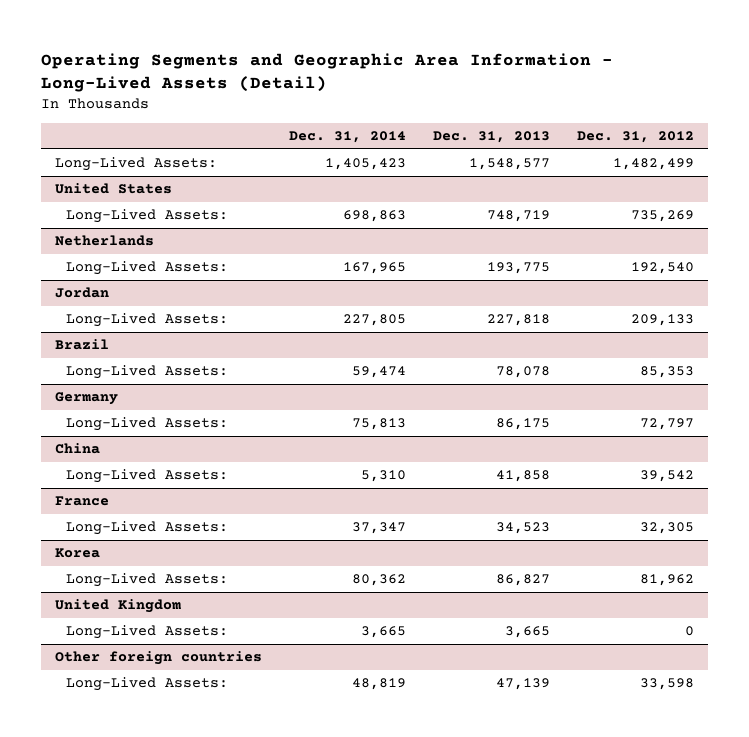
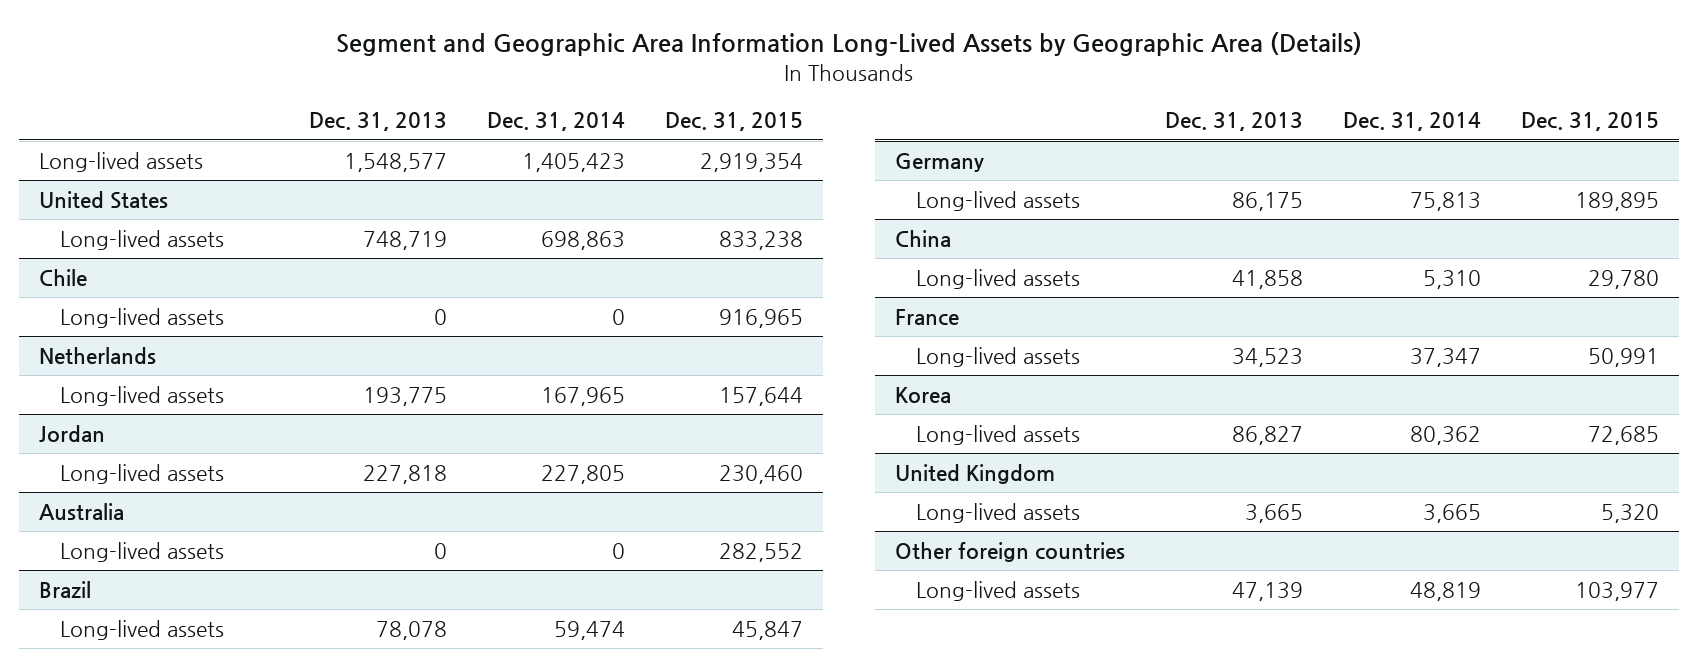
- Operating Segments and Geographic Area Information - Long-Lived Assets (Detail)
+ Segment and Geographic Area Information Long-Lived Assets by Geographic Area (Details)
- | Dec. 31, 2014 | Dec. 31, 2013 | Dec. 31, 2012
+ | Dec. 31, 2013 | Dec. 31, 2014 | Dec. 31, 2015
- Long-Lived Assets: | 1,405,423 | 1,548,577 | 1,482,499
+ Long-lived assets | 1,548,577 | 1,405,423 | 2,919,354
@ United States
- Long-Lived Assets: | 698,863 | 748,719 | 735,269
+ Long-lived assets | 748,719 | 698,863 | 833,238
+ Chile
+ Long-lived assets | 0 | 0 | 916,965
@ Netherlands
- Long-Lived Assets: | 167,965 | 193,775 | 192,540
+ Long-lived assets | 193,775 | 167,965 | 157,644
@ Jordan
- Long-Lived Assets: | 227,805 | 227,818 | 209,133
+ Long-lived assets | 227,818 | 227,805 | 230,460
+ Australia
+ Long-lived assets | 0 | 0 | 282,552
@ Brazil
- Long-Lived Assets: | 59,474 | 78,078 | 85,353
+ Long-lived assets | 78,078 | 59,474 | 45,847
@ Germany
- Long-Lived Assets: | 75,813 | 86,175 | 72,797
+ Long-lived assets | 86,175 | 75,813 | 189,895
@ China
- Long-Lived Assets: | 5,310 | 41,858 | 39,542
+ Long-lived assets | 41,858 | 5,310 | 29,780
@ France
- Long-Lived Assets: | 37,347 | 34,523 | 32,305
+ Long-lived assets | 34,523 | 37,347 | 50,991
@ Korea
- Long-Lived Assets: | 80,362 | 86,827 | 81,962
+ Long-lived assets | 86,827 | 80,362 | 72,685
@ United Kingdom
- Long-Lived Assets: | 3,665 | 3,665 | 0
+ Long-lived assets | 3,665 | 3,665 | 5,320
@ Other foreign countries
- Long-Lived Assets: | 48,819 | 47,139 | 33,598
+ Long-lived assets | 47,139 | 48,819 | 103,977

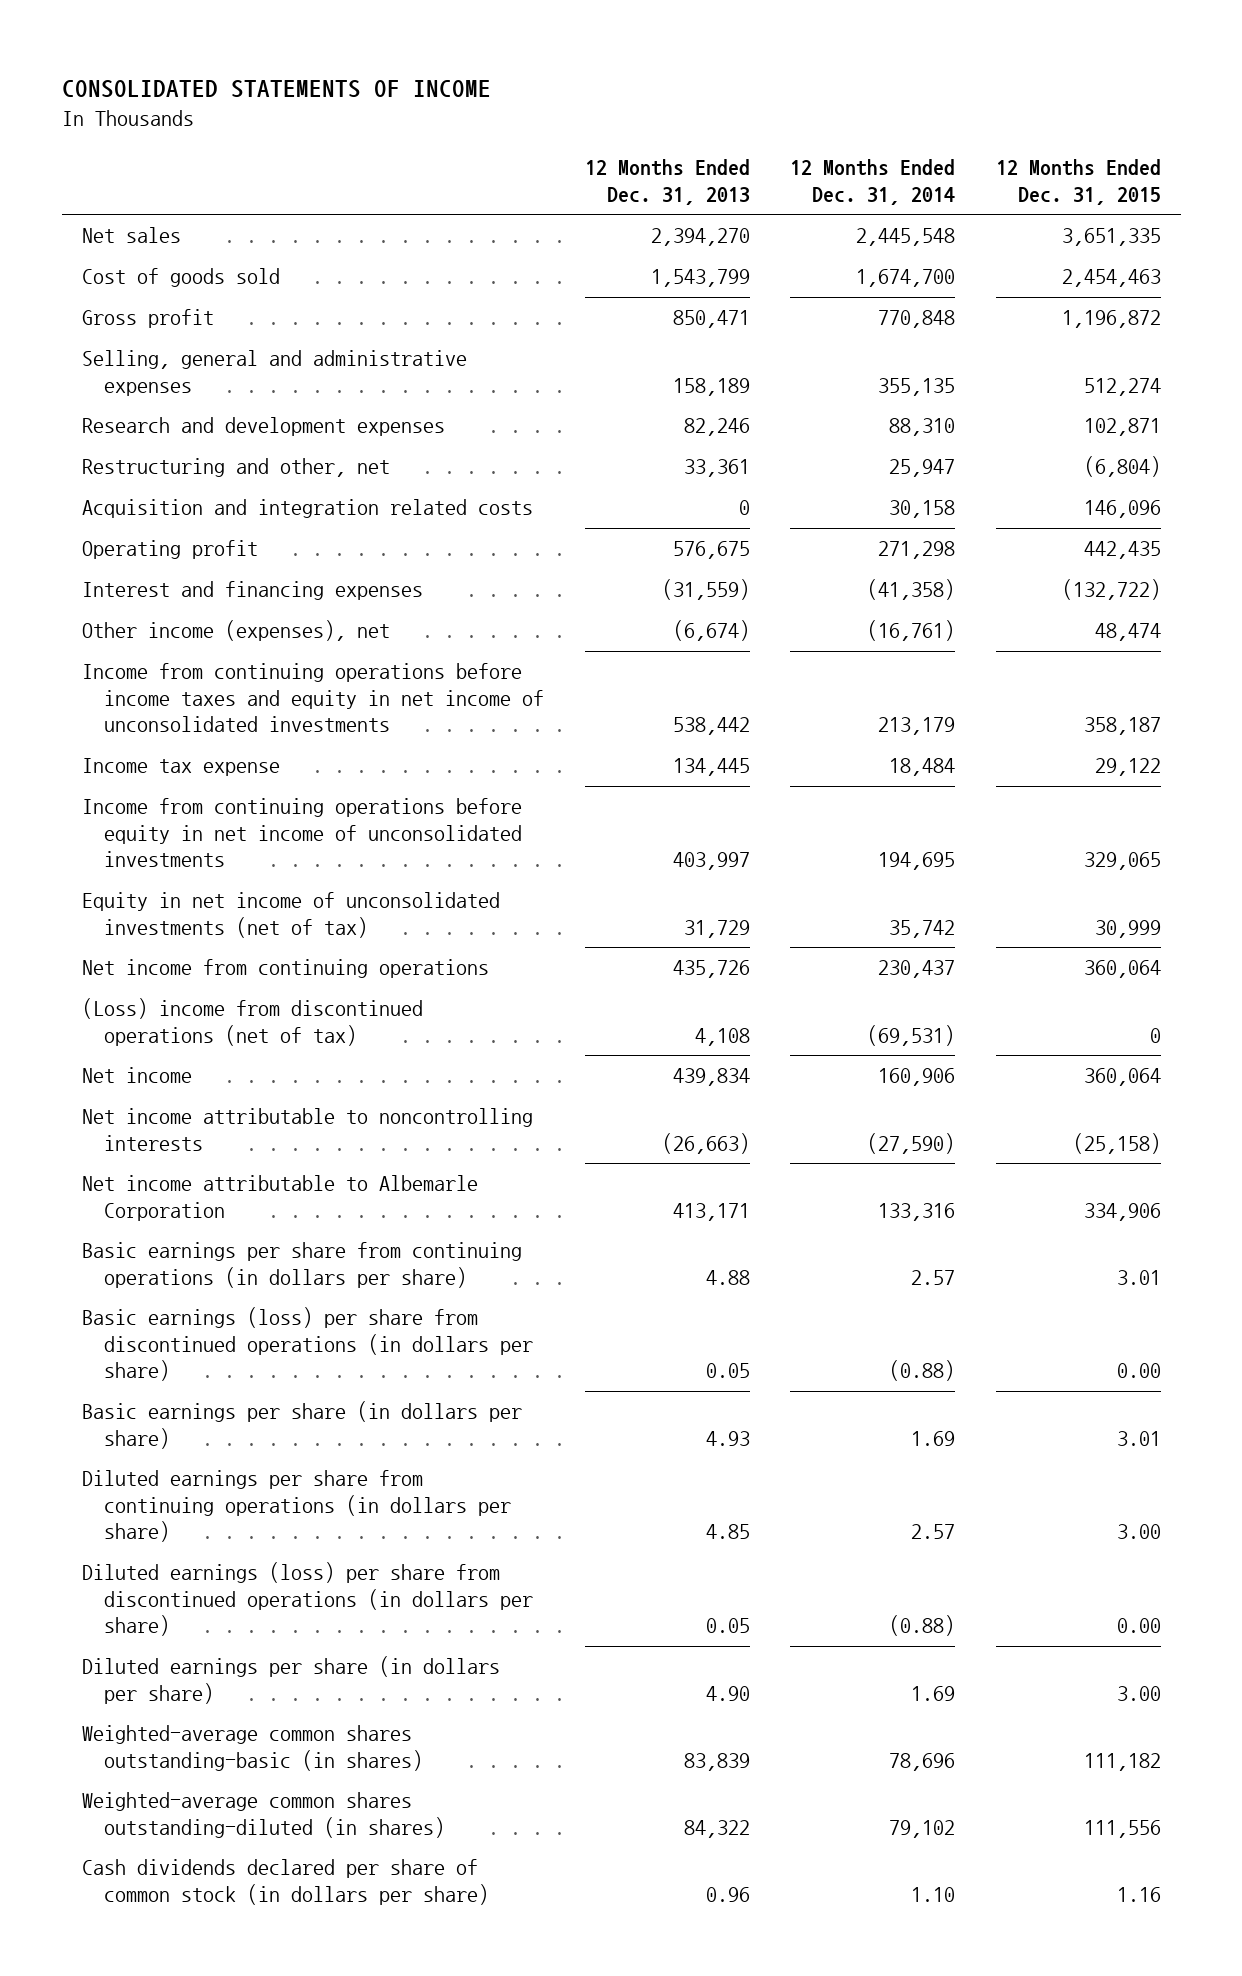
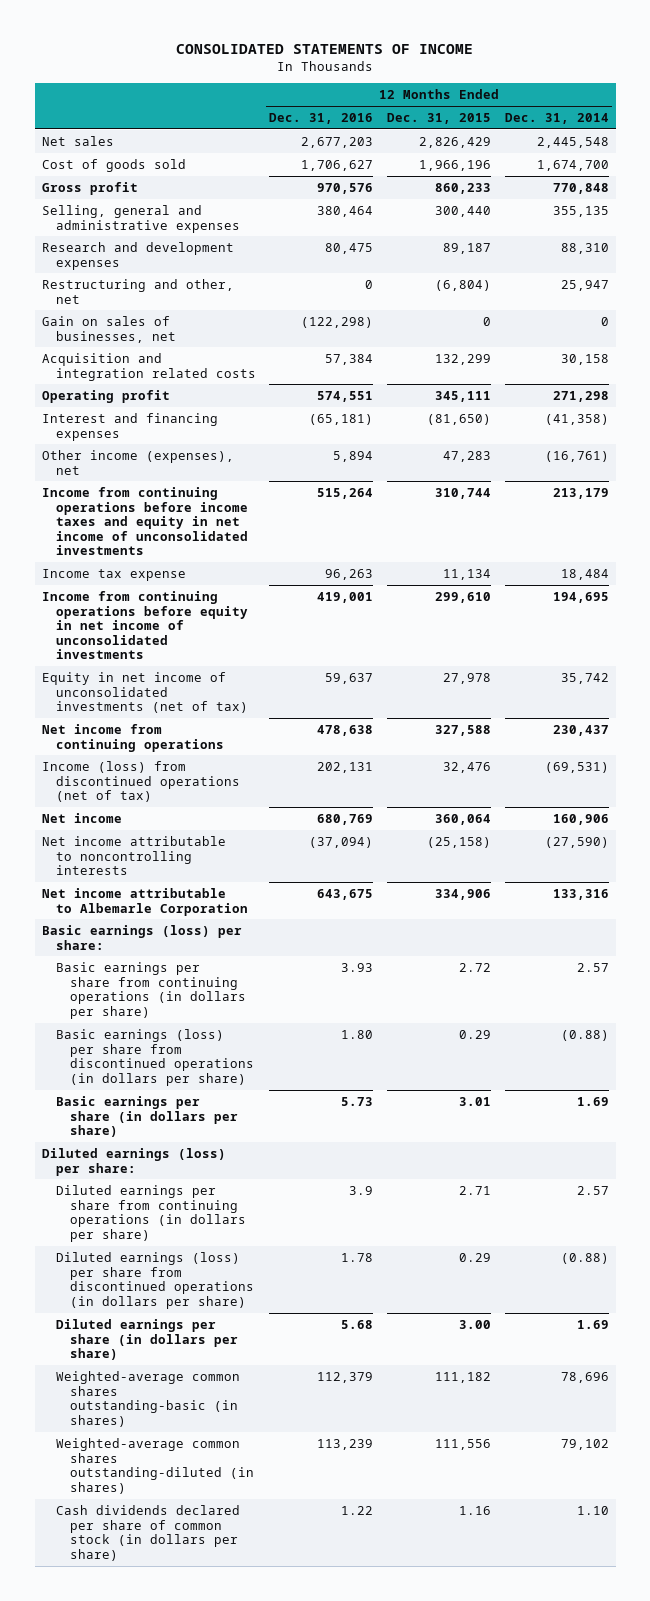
- | 12 Months Ended Dec. 31, 2013 | 12 Months Ended Dec. 31, 2014 | 12 Months Ended Dec. 31, 2015
+ | 12 Months Ended Dec. 31, 2016 | 12 Months Ended Dec. 31, 2015 | 12 Months Ended Dec. 31, 2014
- Net sales | 2,394,270 | 2,445,548 | 3,651,335
- Cost of goods sold | 1,543,799 | 1,674,700 | 2,454,463
- Gross profit | 850,471 | 770,848 | 1,196,872
- Selling, general and administrative expenses | 158,189 | 355,135 | 512,274
- Research and development expenses | 82,246 | 88,310 | 102,871
+ Net sales | 2,677,203 | 2,826,429 | 2,445,548
+ Cost of goods sold | 1,706,627 | 1,966,196 | 1,674,700
+ Gross profit | 970,576 | 860,233 | 770,848
+ Selling, general and administrative expenses | 380,464 | 300,440 | 355,135
+ Research and development expenses | 80,475 | 89,187 | 88,310
- Acquisition and integration related costs | 0 | 30,158 | 146,096
- Operating profit | 576,675 | 271,298 | 442,435
- Interest and financing expenses | (31,559) | (41,358) | (132,722)
- Other income (expenses), net | (6,674) | (16,761) | 48,474
- Income from continuing operations before income taxes and equity in net income of unconsolidated investments | 538,442 | 213,179 | 358,187
- Income tax expense | 134,445 | 18,484 | 29,122
- Income from continuing operations before equity in net income of unconsolidated investments | 403,997 | 194,695 | 329,065
- Equity in net income of unconsolidated investments (net of tax) | 31,729 | 35,742 | 30,999
- Net income from continuing operations | 435,726 | 230,437 | 360,064
- (Loss) income from discontinued operations (net of tax) | 4,108 | (69,531) | 0
+ Gain on sales of businesses, net | (122,298) | 0 | 0
+ Acquisition and integration related costs | 57,384 | 132,299 | 30,158
+ Operating profit | 574,551 | 345,111 | 271,298
+ Interest and financing expenses | (65,181) | (81,650) | (41,358)
+ Other income (expenses), net | 5,894 | 47,283 | (16,761)
+ Income from continuing operations before income taxes and equity in net income of unconsolidated investments | 515,264 | 310,744 | 213,179
+ Income tax expense | 96,263 | 11,134 | 18,484
+ Income from continuing operations before equity in net income of unconsolidated investments | 419,001 | 299,610 | 194,695
+ Equity in net income of unconsolidated investments (net of tax) | 59,637 | 27,978 | 35,742
+ Net income from continuing operations | 478,638 | 327,588 | 230,437
+ Income (loss) from discontinued operations (net of tax) | 202,131 | 32,476 | (69,531)
- Basic earnings per share from continuing operations (in dollars per share) | 4.88 | 2.57 | 3.01
- Basic earnings (loss) per share from discontinued operations (in dollars per share) | 0.05 | (0.88) | 0.00
+ Basic earnings (loss) per share:
+ Basic earnings per share from continuing operations (in dollars per share) | 3.93 | 2.72 | 2.57
+ Basic earnings (loss) per share from discontinued operations (in dollars per share) | 1.80 | 0.29 | (0.88)
- Diluted earnings per share from continuing operations (in dollars per share) | 4.85 | 2.57 | 3.00
- Diluted earnings (loss) per share from discontinued operations (in dollars per share) | 0.05 | (0.88) | 0.00
+ Diluted earnings (loss) per share:
+ Diluted earnings per share from continuing operations (in dollars per share) | 3.9 | 2.71 | 2.57
+ Diluted earnings (loss) per share from discontinued operations (in dollars per share) | 1.78 | 0.29 | (0.88)

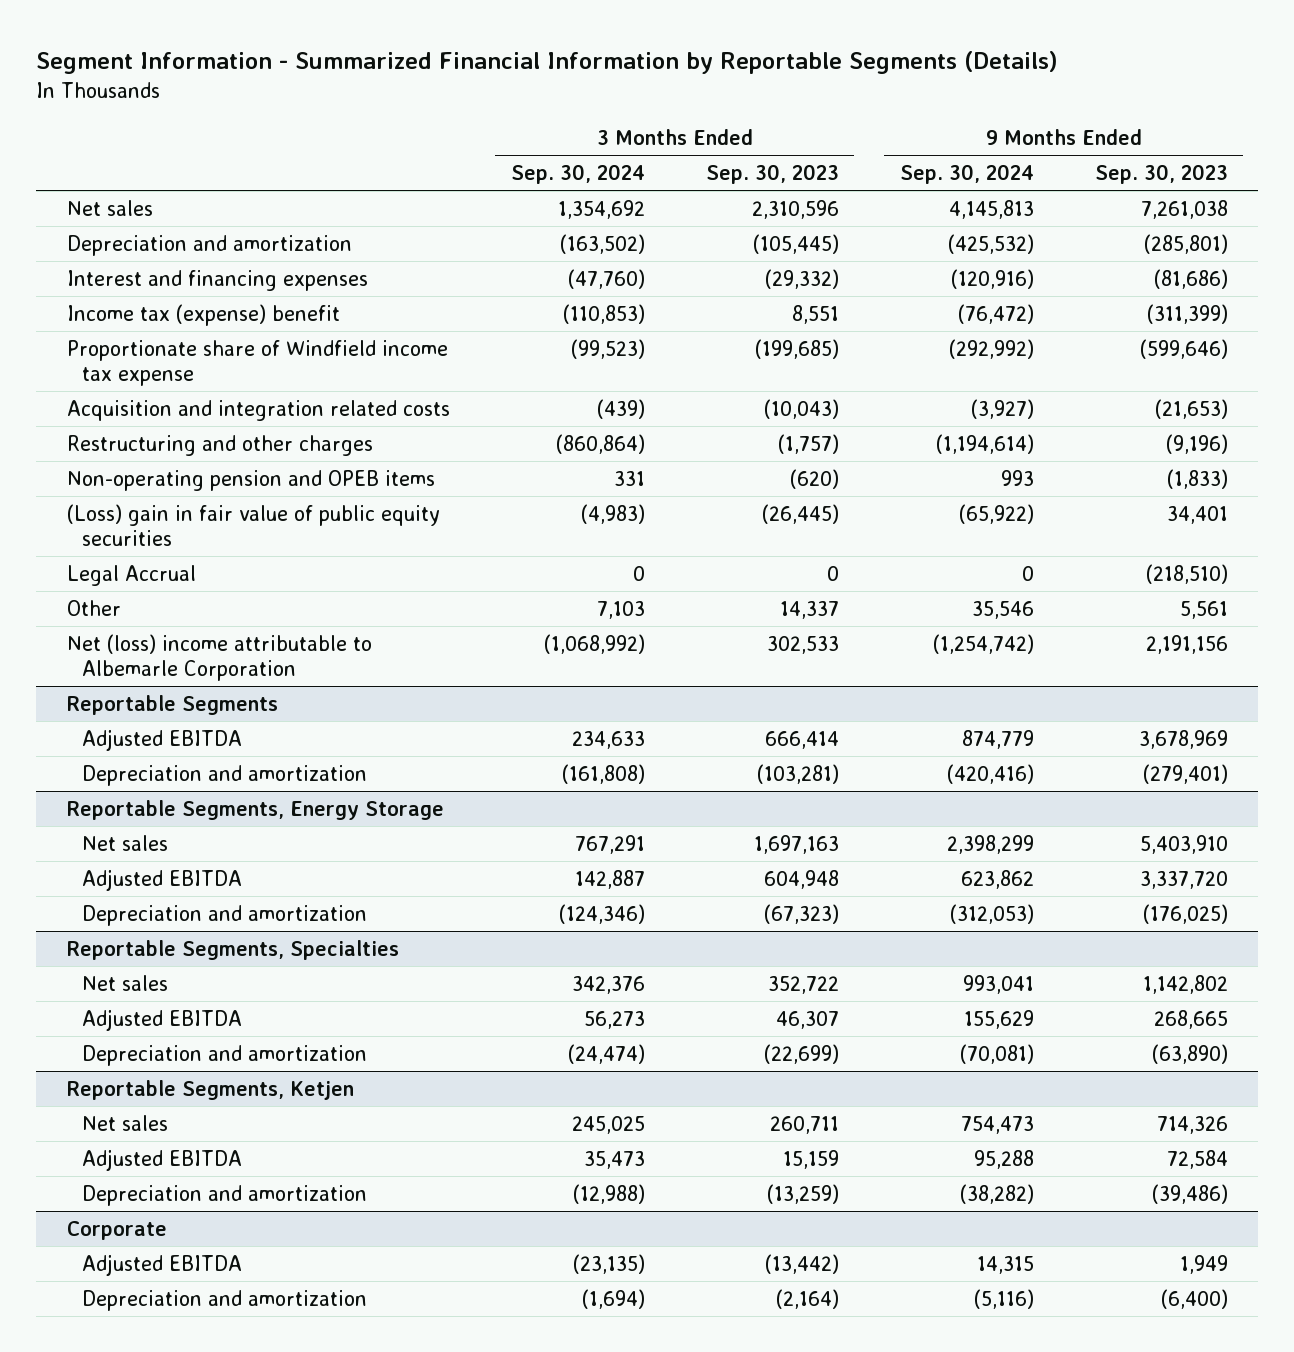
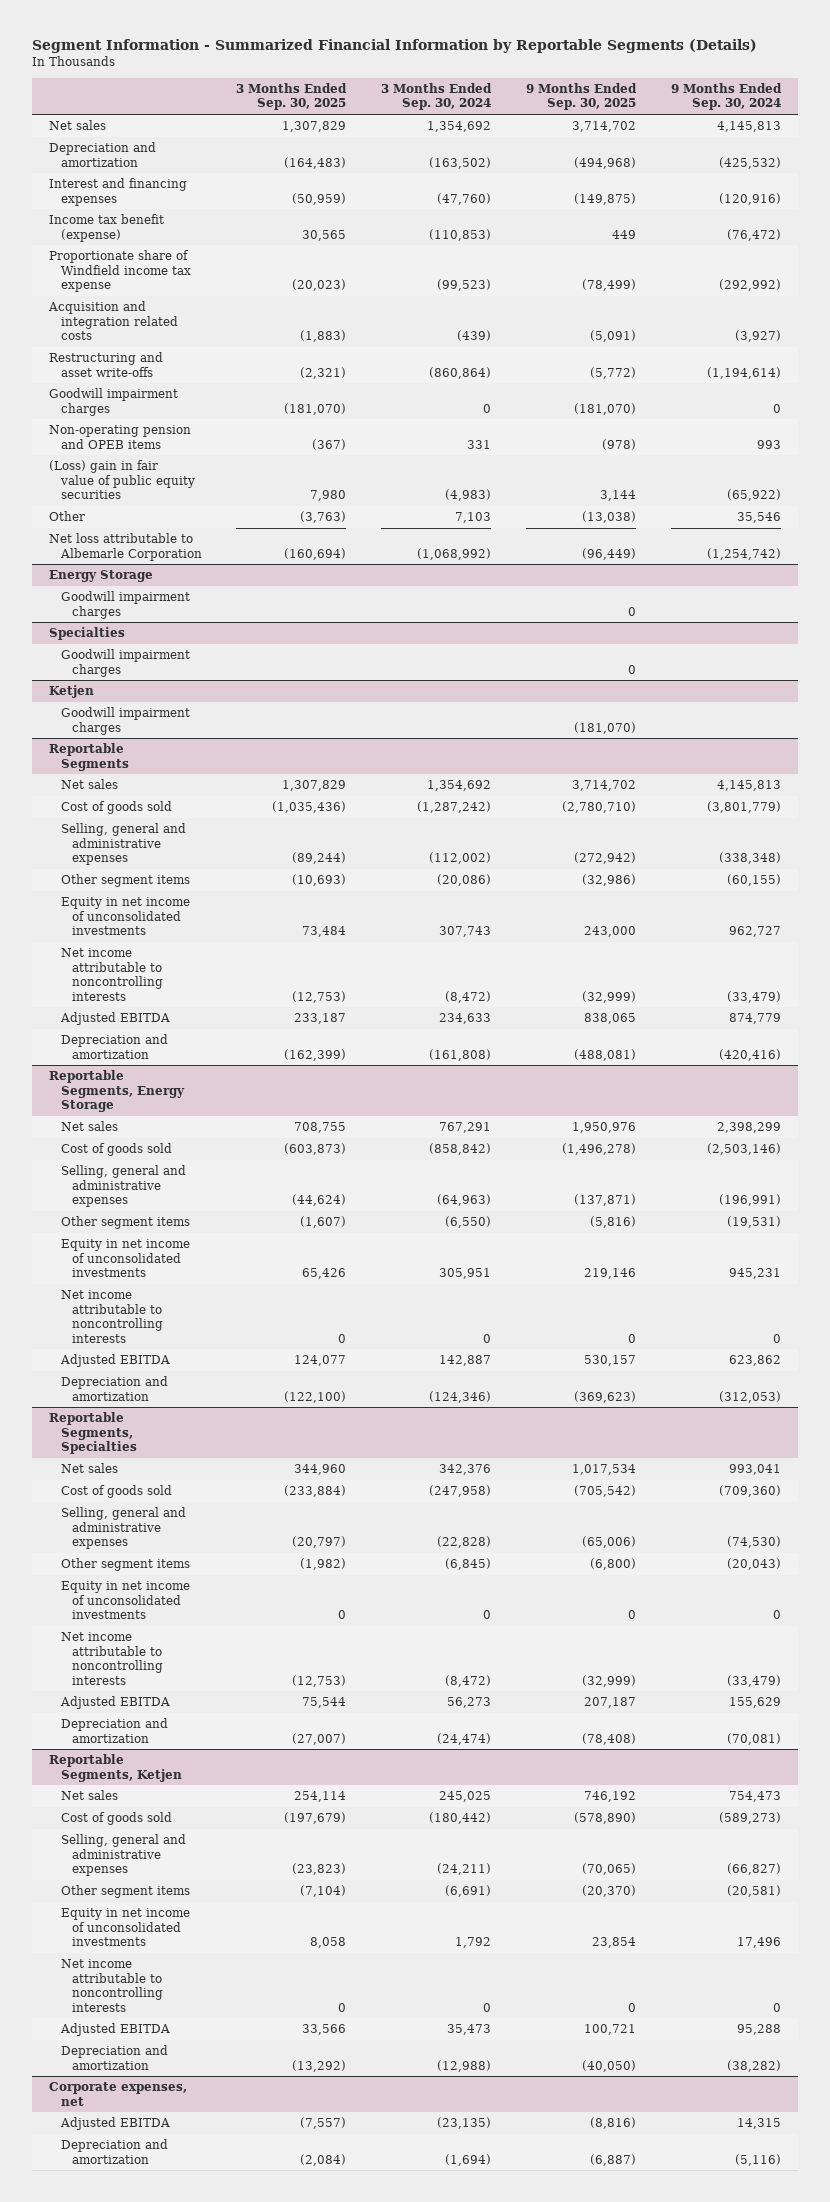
- | 3 Months Ended Sep. 30, 2024 | 3 Months Ended Sep. 30, 2023 | 9 Months Ended Sep. 30, 2024 | 9 Months Ended Sep. 30, 2023
+ | 3 Months Ended Sep. 30, 2025 | 3 Months Ended Sep. 30, 2024 | 9 Months Ended Sep. 30, 2025 | 9 Months Ended Sep. 30, 2024
- Income tax (expense) benefit | (110,853) | 8,551 | (76,472) | (311,399)
+ Income tax benefit (expense) | 30,565 | (110,853) | 449 | (76,472)
- Restructuring and other charges | (860,864) | (1,757) | (1,194,614) | (9,196)
+ Restructuring and asset write-offs | (2,321) | (860,864) | (5,772) | (1,194,614)
+ Goodwill impairment charges | (181,070) | 0 | (181,070) | 0
- Legal Accrual | 0 | 0 | 0 | (218,510)
- Net (loss) income attributable to Albemarle Corporation | (1,068,992) | 302,533 | (1,254,742) | 2,191,156
+ Net loss attributable to Albemarle Corporation | (160,694) | (1,068,992) | (96,449) | (1,254,742)
+ Energy Storage
+ Goodwill impairment charges | | | 0 |
+ Specialties
+ Goodwill impairment charges | | | 0 |
+ Ketjen
+ Goodwill impairment charges | | | (181,070) |
@ Reportable Segments
+ Net sales | 1,307,829 | 1,354,692 | 3,714,702 | 4,145,813
+ Cost of goods sold | (1,035,436) | (1,287,242) | (2,780,710) | (3,801,779)
+ Selling, general and administrative expenses | (89,244) | (112,002) | (272,942) | (338,348)
+ Other segment items | (10,693) | (20,086) | (32,986) | (60,155)
+ Equity in net income of unconsolidated investments | 73,484 | 307,743 | 243,000 | 962,727
+ Net income attributable to noncontrolling interests | (12,753) | (8,472) | (32,999) | (33,479)
@ Reportable Segments, Energy Storage
+ Cost of goods sold | (603,873) | (858,842) | (1,496,278) | (2,503,146)
+ Selling, general and administrative expenses | (44,624) | (64,963) | (137,871) | (196,991)
+ Other segment items | (1,607) | (6,550) | (5,816) | (19,531)
+ Equity in net income of unconsolidated investments | 65,426 | 305,951 | 219,146 | 945,231
+ Net income attributable to noncontrolling interests | 0 | 0 | 0 | 0
@ Reportable Segments, Specialties
+ Cost of goods sold | (233,884) | (247,958) | (705,542) | (709,360)
+ Selling, general and administrative expenses | (20,797) | (22,828) | (65,006) | (74,530)
+ Other segment items | (1,982) | (6,845) | (6,800) | (20,043)
+ Equity in net income of unconsolidated investments | 0 | 0 | 0 | 0
+ Net income attributable to noncontrolling interests | (12,753) | (8,472) | (32,999) | (33,479)
@ Reportable Segments, Ketjen
+ Cost of goods sold | (197,679) | (180,442) | (578,890) | (589,273)
+ Selling, general and administrative expenses | (23,823) | (24,211) | (70,065) | (66,827)
+ Other segment items | (7,104) | (6,691) | (20,370) | (20,581)
+ Equity in net income of unconsolidated investments | 8,058 | 1,792 | 23,854 | 17,496
+ Net income attributable to noncontrolling interests | 0 | 0 | 0 | 0
- Corporate
+ Corporate expenses, net

